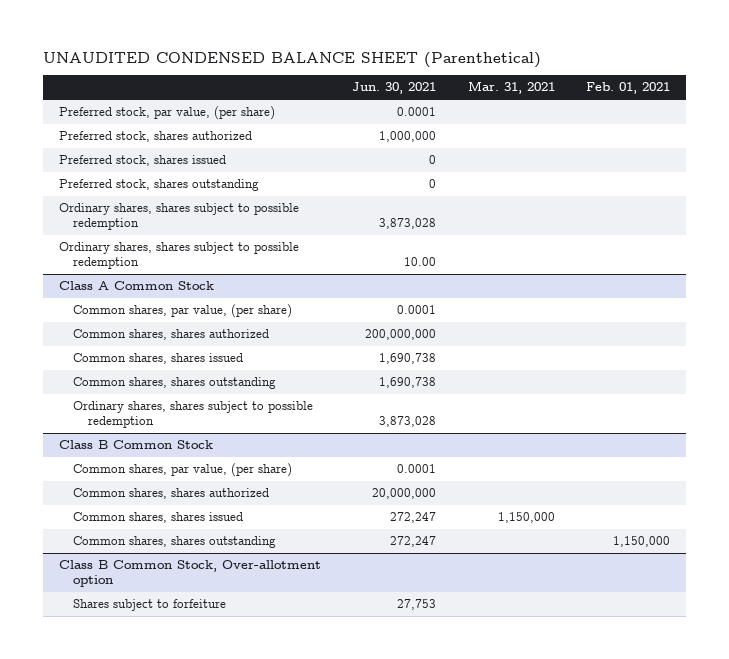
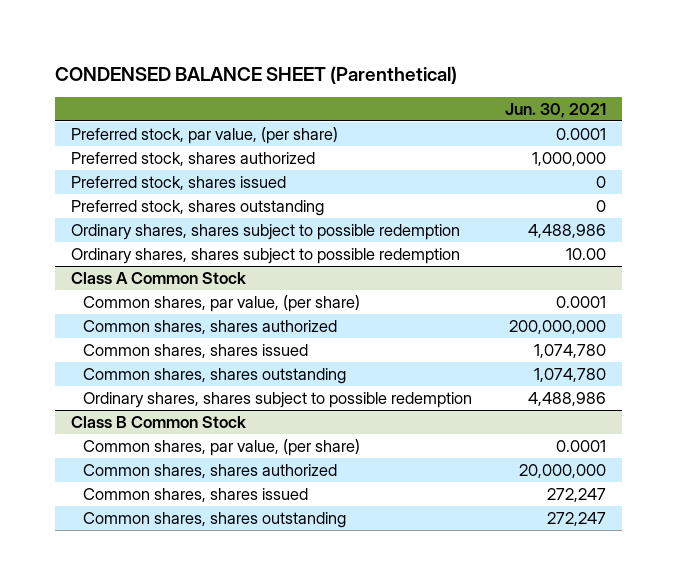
- UNAUDITED CONDENSED BALANCE SHEET (Parenthetical)
+ CONDENSED BALANCE SHEET (Parenthetical)
- | Jun. 30, 2021 | Mar. 31, 2021 | Feb. 01, 2021
+ | Jun. 30, 2021
- Ordinary shares, shares subject to possible redemption | 3,873,028 | |
+ Ordinary shares, shares subject to possible redemption | 4,488,986
@ Class A Common Stock
- Common shares, shares issued | 1,690,738 | |
- Common shares, shares outstanding | 1,690,738 | |
- Ordinary shares, shares subject to possible redemption | 3,873,028 | |
+ Common shares, shares issued | 1,074,780
+ Common shares, shares outstanding | 1,074,780
+ Ordinary shares, shares subject to possible redemption | 4,488,986
- Class B Common Stock, Over-allotment option
- Shares subject to forfeiture | 27,753 | |

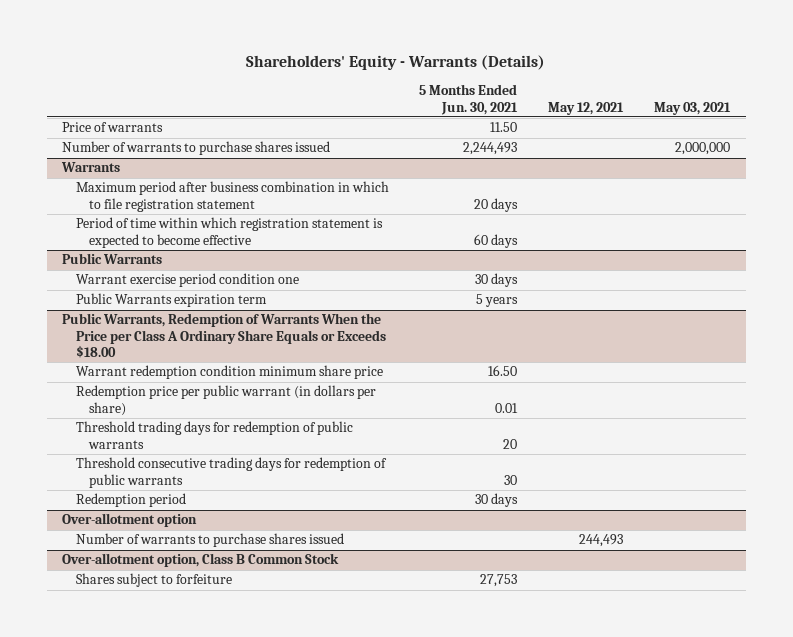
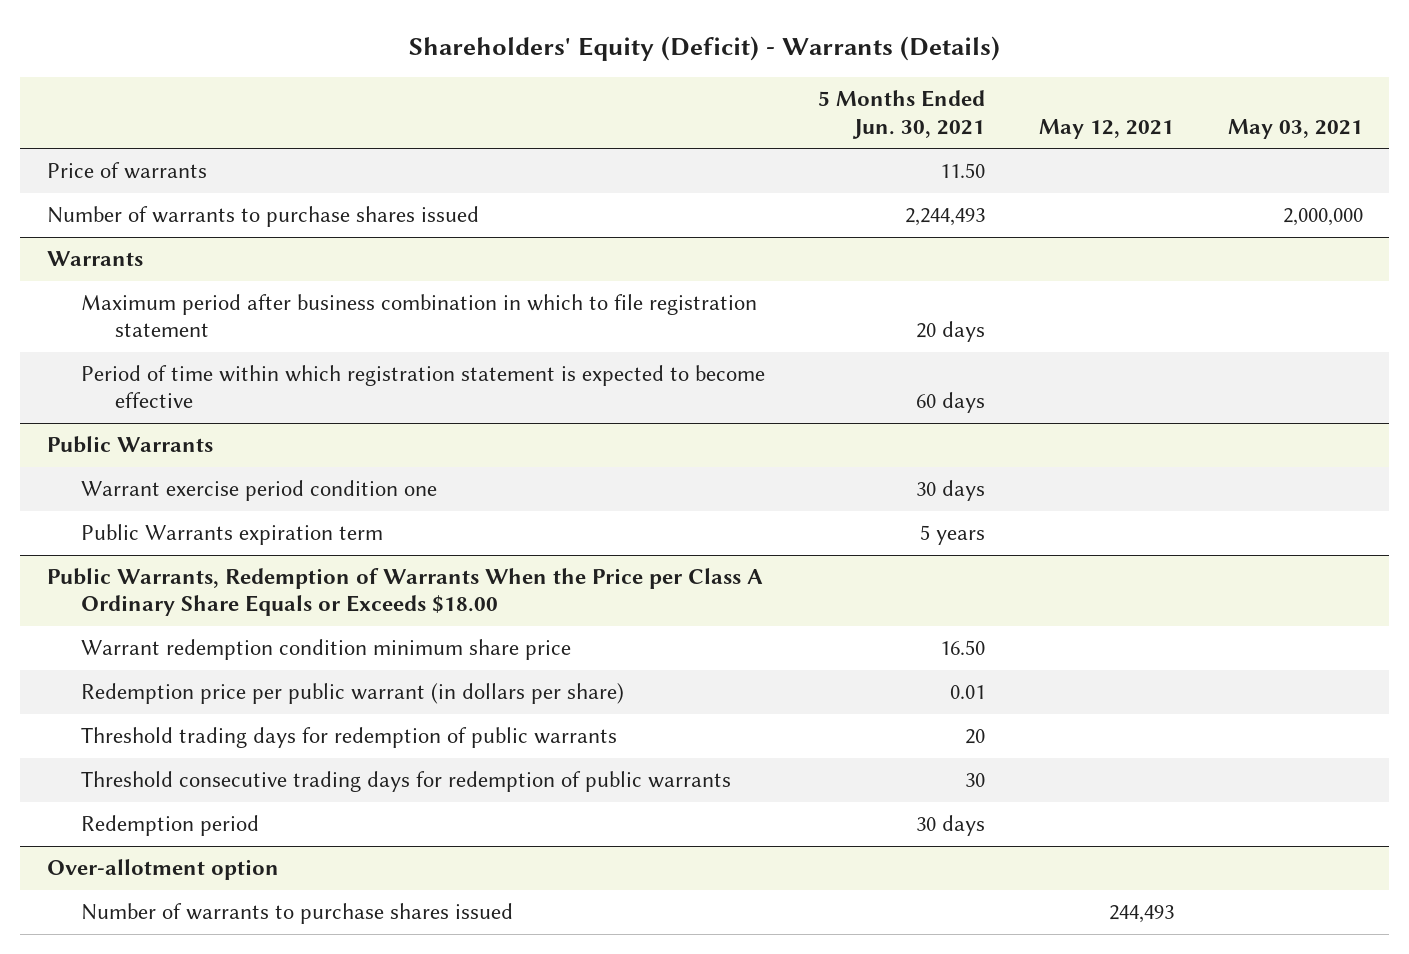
- Shareholders' Equity - Warrants (Details)
+ Shareholders' Equity (Deficit) - Warrants (Details)
- Over-allotment option, Class B Common Stock
- Shares subject to forfeiture | 27,753 | |

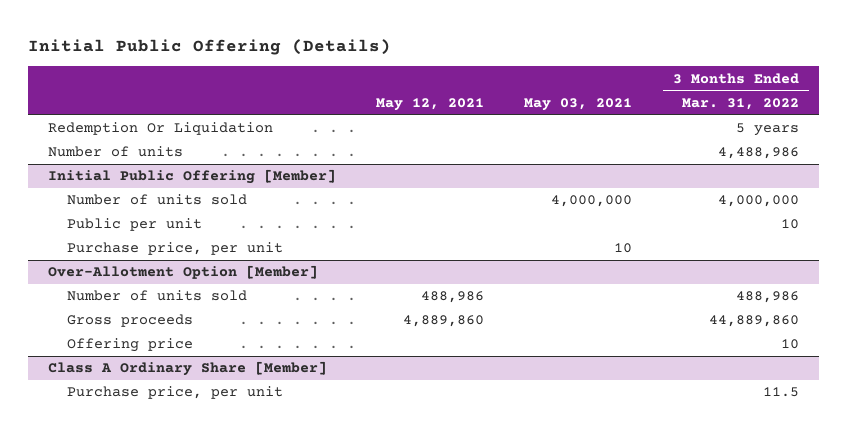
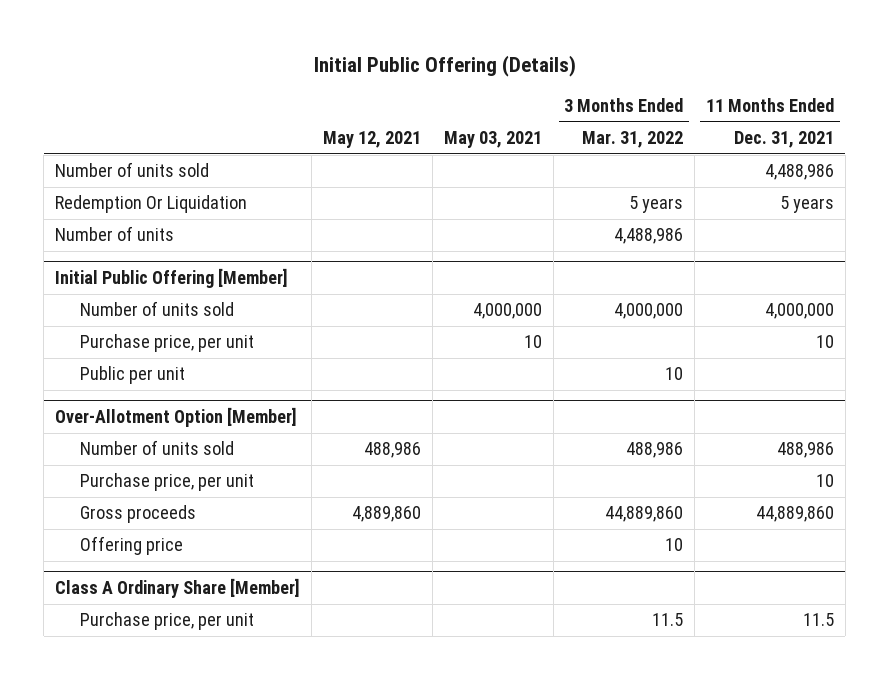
- | May 12, 2021 | May 03, 2021 | 3 Months Ended Mar. 31, 2022
+ | May 12, 2021 | May 03, 2021 | 3 Months Ended Mar. 31, 2022 | 11 Months Ended Dec. 31, 2021
+ Number of units sold | | | | 4,488,986
@ Initial Public Offering [Member]
moved down: Public per unit | | | 10 |
@ Over-Allotment Option [Member]
+ Purchase price, per unit | | | | 10

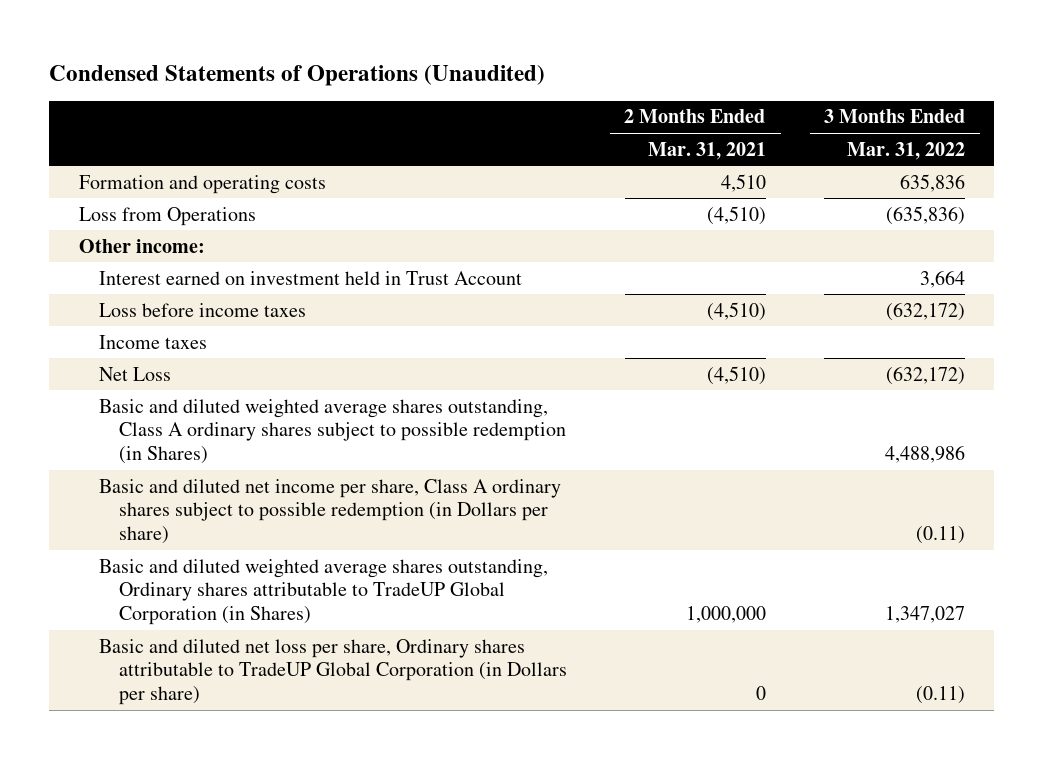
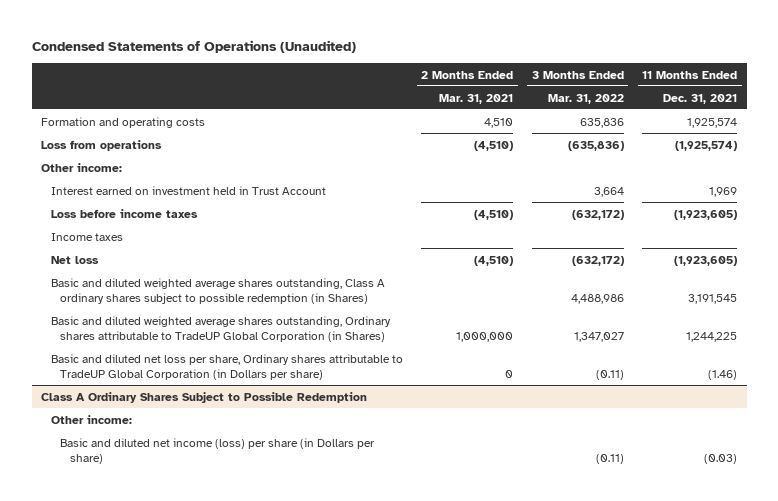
- | 2 Months Ended Mar. 31, 2021 | 3 Months Ended Mar. 31, 2022
+ | 2 Months Ended Mar. 31, 2021 | 3 Months Ended Mar. 31, 2022 | 11 Months Ended Dec. 31, 2021
- Loss from Operations | (4,510) | (635,836)
+ Loss from operations | (4,510) | (635,836) | (1,925,574)
- Net Loss | (4,510) | (632,172)
+ Net loss | (4,510) | (632,172) | (1,923,605)
- Basic and diluted net income per share, Class A ordinary shares subject to possible redemption (in Dollars per share) | | (0.11)
+ Class A Ordinary Shares Subject to Possible Redemption
+ Other income:
+ Basic and diluted net income (loss) per share (in Dollars per share) | | (0.11) | (0.03)

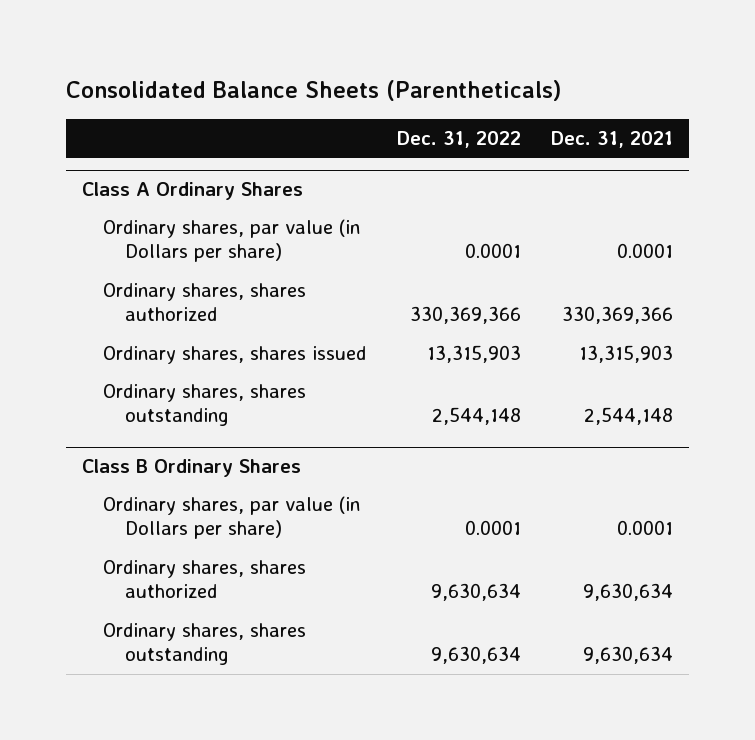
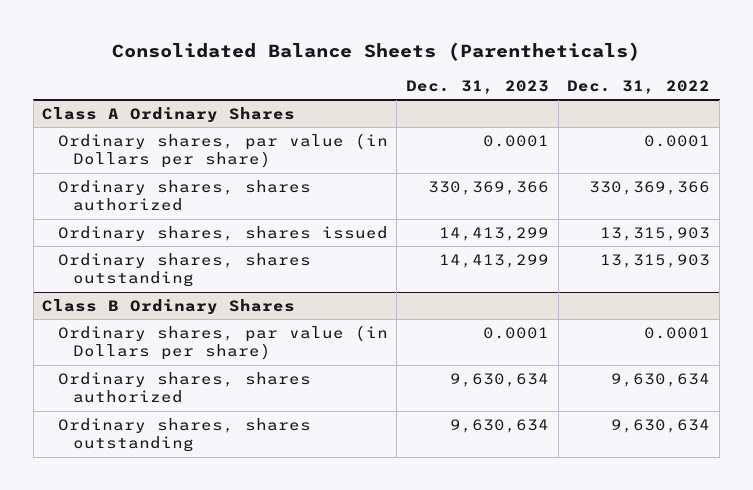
- | Dec. 31, 2022 | Dec. 31, 2021
+ | Dec. 31, 2023 | Dec. 31, 2022
@ Class A Ordinary Shares
- Ordinary shares, shares outstanding | 2,544,148 | 2,544,148
+ Ordinary shares, shares outstanding | 14,413,299 | 13,315,903

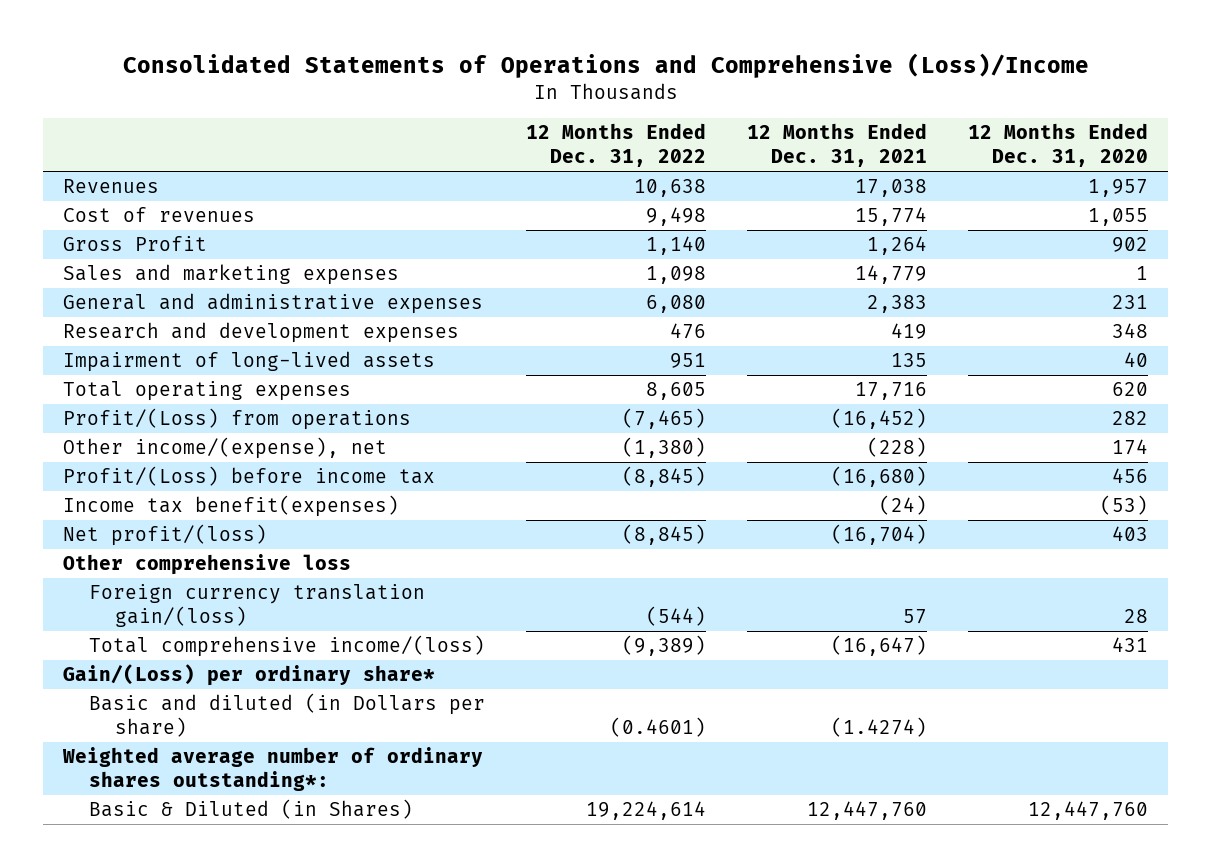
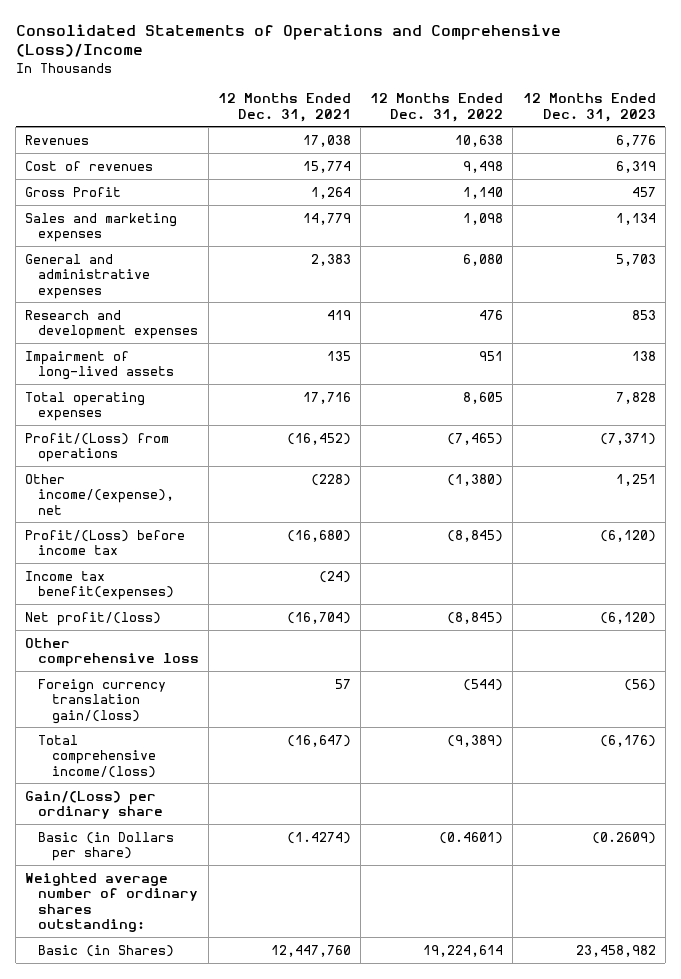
- | 12 Months Ended Dec. 31, 2022 | 12 Months Ended Dec. 31, 2021 | 12 Months Ended Dec. 31, 2020
+ | 12 Months Ended Dec. 31, 2021 | 12 Months Ended Dec. 31, 2022 | 12 Months Ended Dec. 31, 2023
- Gain/(Loss) per ordinary share*
- Basic and diluted (in Dollars per share) | (0.4601) | (1.4274) |
- Weighted average number of ordinary shares outstanding*:
- Basic & Diluted (in Shares) | 19,224,614 | 12,447,760 | 12,447,760
+ Gain/(Loss) per ordinary share
+ Basic (in Dollars per share) | (1.4274) | (0.4601) | (0.2609)
+ Weighted average number of ordinary shares outstanding:
+ Basic (in Shares) | 12,447,760 | 19,224,614 | 23,458,982

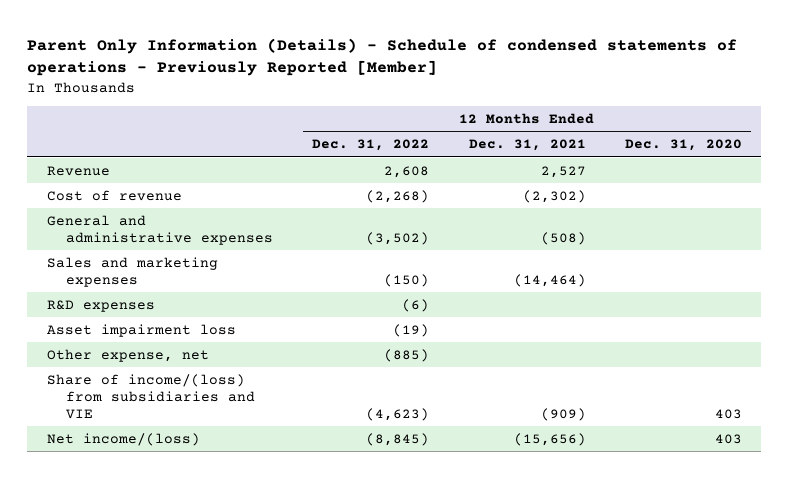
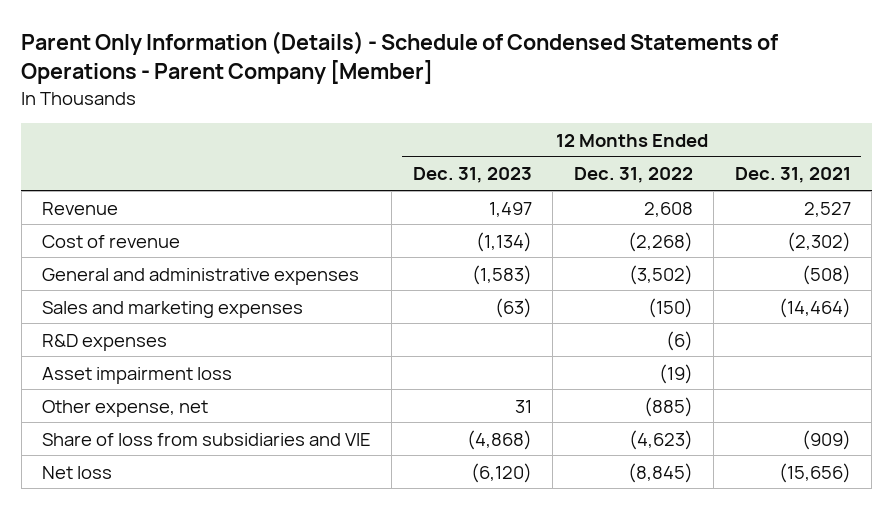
- Parent Only Information (Details) - Schedule of condensed statements of operations - Previously Reported [Member]
+ Parent Only Information (Details) - Schedule of Condensed Statements of Operations - Parent Company [Member]
- | 12 Months Ended Dec. 31, 2022 | 12 Months Ended Dec. 31, 2021 | 12 Months Ended Dec. 31, 2020
+ | 12 Months Ended Dec. 31, 2023 | 12 Months Ended Dec. 31, 2022 | 12 Months Ended Dec. 31, 2021
- Share of income/(loss) from subsidiaries and VIE | (4,623) | (909) | 403
- Net income/(loss) | (8,845) | (15,656) | 403
+ Share of loss from subsidiaries and VIE | (4,868) | (4,623) | (909)
+ Net loss | (6,120) | (8,845) | (15,656)

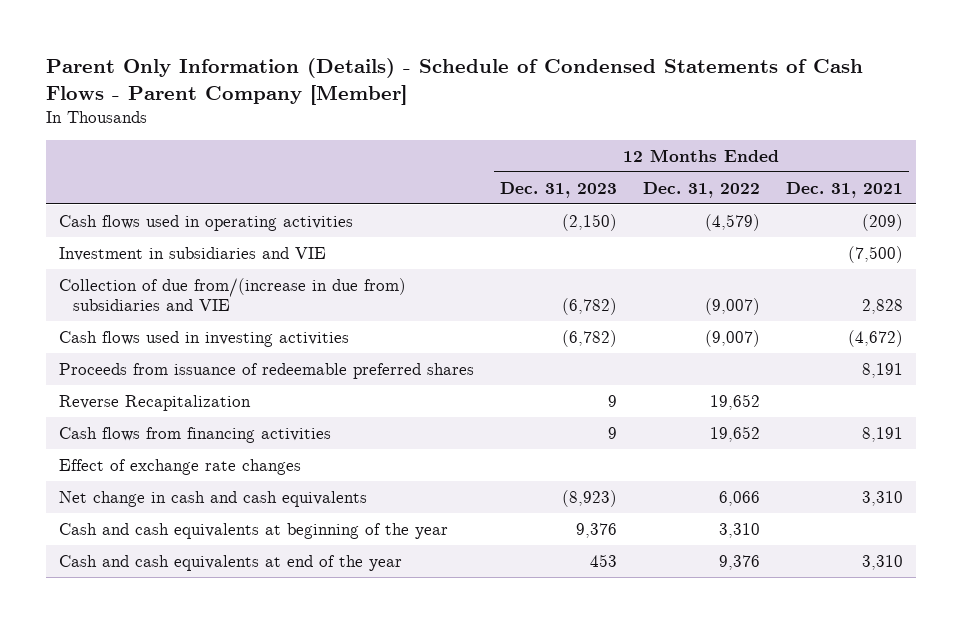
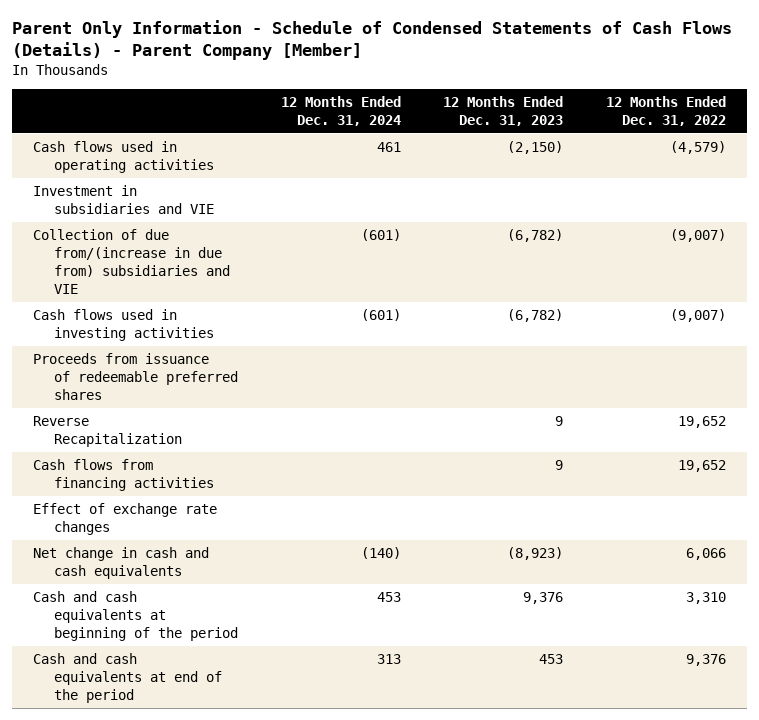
- Parent Only Information (Details) - Schedule of Condensed Statements of Cash Flows - Parent Company [Member]
+ Parent Only Information - Schedule of Condensed Statements of Cash Flows (Details) - Parent Company [Member]
- | 12 Months Ended Dec. 31, 2023 | 12 Months Ended Dec. 31, 2022 | 12 Months Ended Dec. 31, 2021
+ | 12 Months Ended Dec. 31, 2024 | 12 Months Ended Dec. 31, 2023 | 12 Months Ended Dec. 31, 2022
- Cash and cash equivalents at beginning of the year | 9,376 | 3,310 |
- Cash and cash equivalents at end of the year | 453 | 9,376 | 3,310
+ Cash and cash equivalents at beginning of the period | 453 | 9,376 | 3,310
+ Cash and cash equivalents at end of the period | 313 | 453 | 9,376

